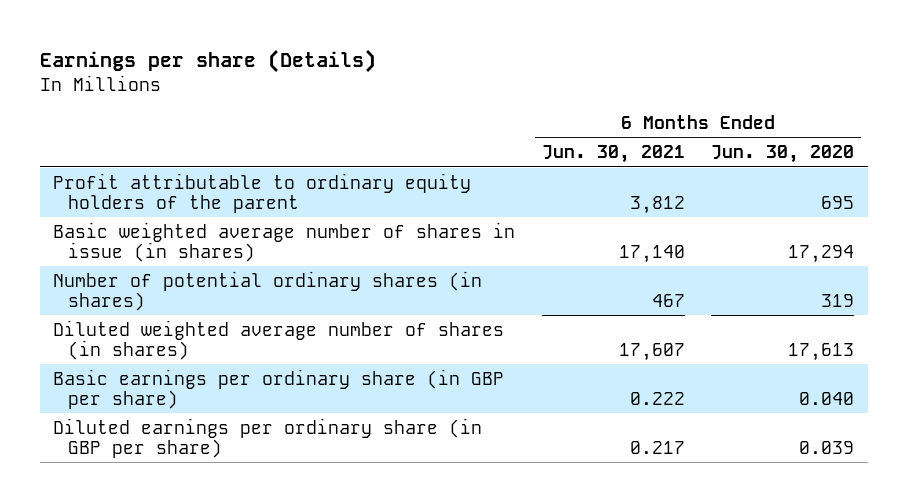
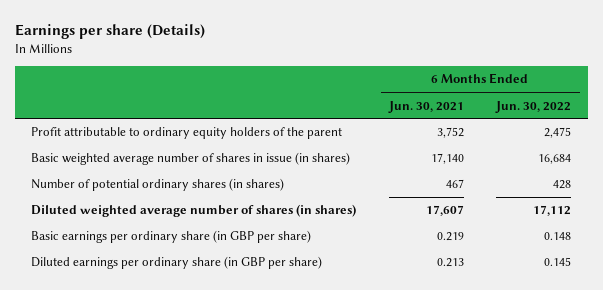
- | 6 Months Ended Jun. 30, 2021 | 6 Months Ended Jun. 30, 2020
+ | 6 Months Ended Jun. 30, 2021 | 6 Months Ended Jun. 30, 2022
- Profit attributable to ordinary equity holders of the parent | 3,812 | 695
+ Profit attributable to ordinary equity holders of the parent | 3,752 | 2,475
- Basic earnings per ordinary share (in GBP per share) | 0.222 | 0.040
- Diluted earnings per ordinary share (in GBP per share) | 0.217 | 0.039
+ Basic earnings per ordinary share (in GBP per share) | 0.219 | 0.148
+ Diluted earnings per ordinary share (in GBP per share) | 0.213 | 0.145

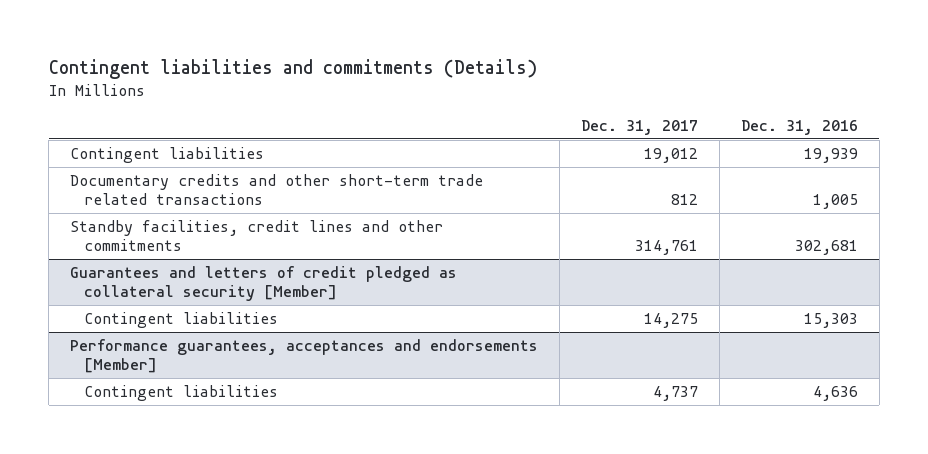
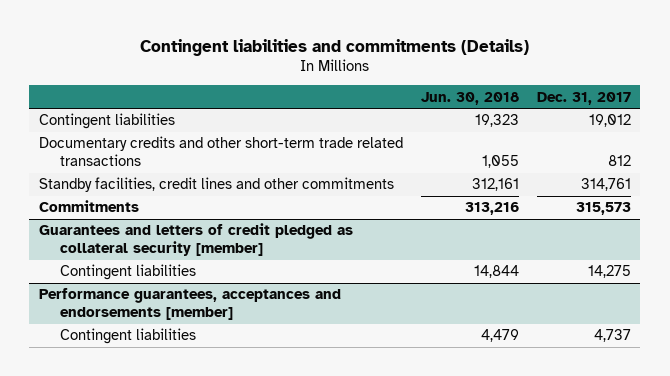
- | Dec. 31, 2017 | Dec. 31, 2016
+ | Jun. 30, 2018 | Dec. 31, 2017
- Guarantees and letters of credit pledged as collateral security [Member]
+ Commitments | 313,216 | 315,573
+ Guarantees and letters of credit pledged as collateral security [member]
- Performance guarantees, acceptances and endorsements [Member]
+ Performance guarantees, acceptances and endorsements [member]

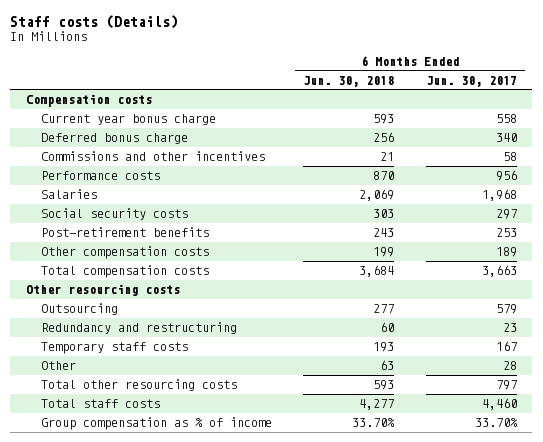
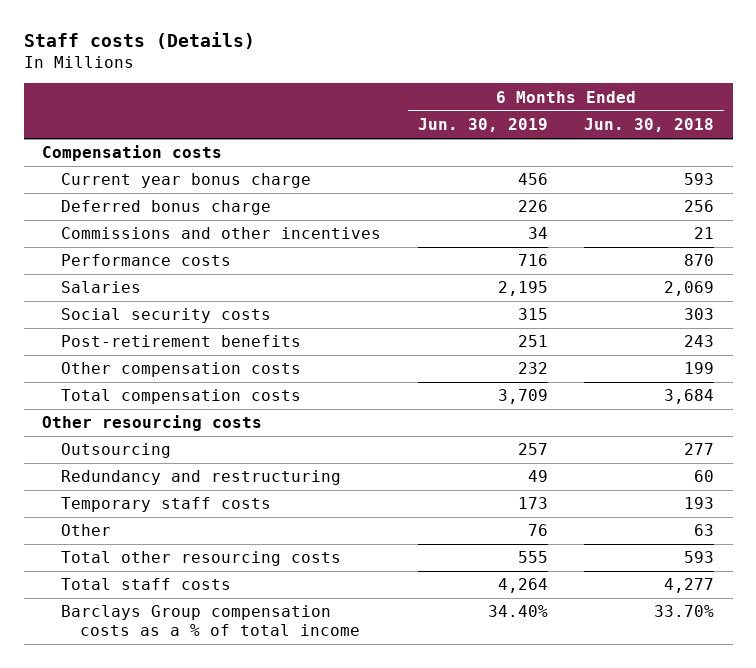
- | 6 Months Ended Jun. 30, 2018 | 6 Months Ended Jun. 30, 2017
+ | 6 Months Ended Jun. 30, 2019 | 6 Months Ended Jun. 30, 2018
- Group compensation as % of income | 33.70% | 33.70%
+ Barclays Group compensation costs as a % of total income | 34.40% | 33.70%

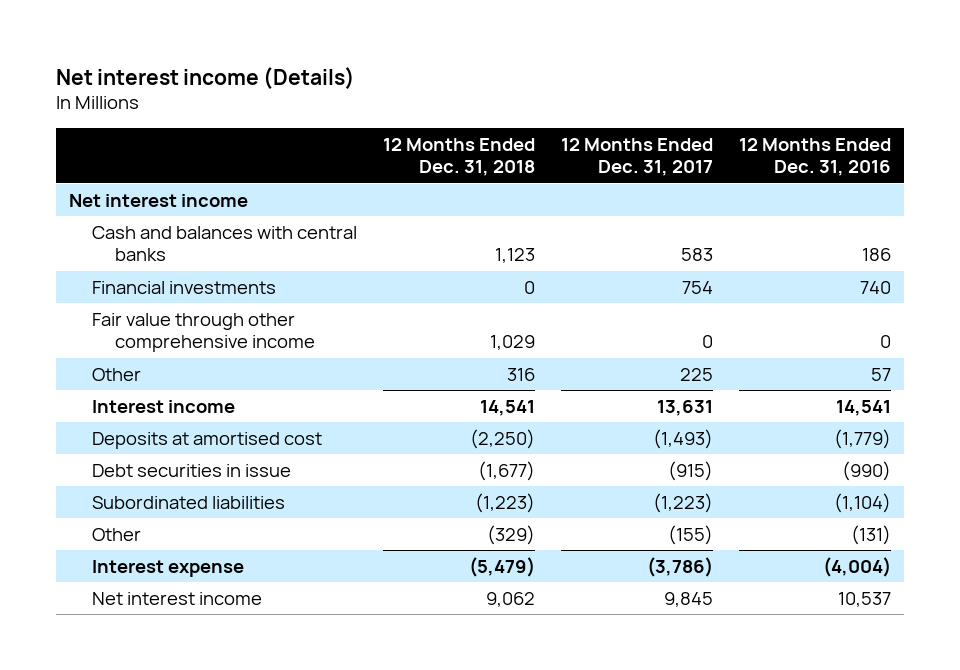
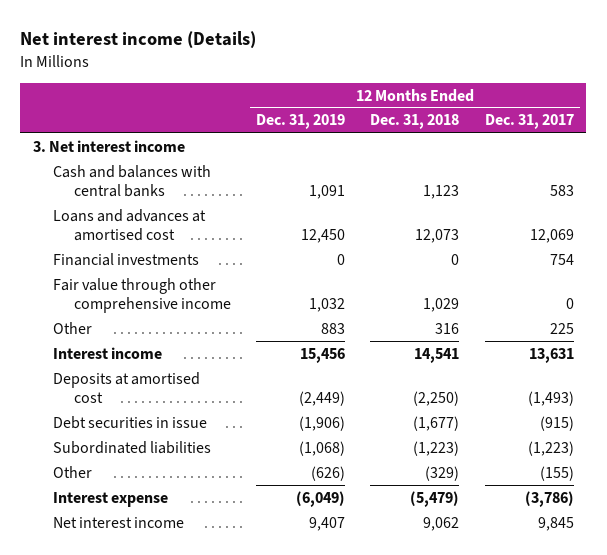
- | 12 Months Ended Dec. 31, 2018 | 12 Months Ended Dec. 31, 2017 | 12 Months Ended Dec. 31, 2016
+ | 12 Months Ended Dec. 31, 2019 | 12 Months Ended Dec. 31, 2018 | 12 Months Ended Dec. 31, 2017
- Net interest income
+ 3. Net interest income
+ Loans and advances at amortised cost | 12,450 | 12,073 | 12,069

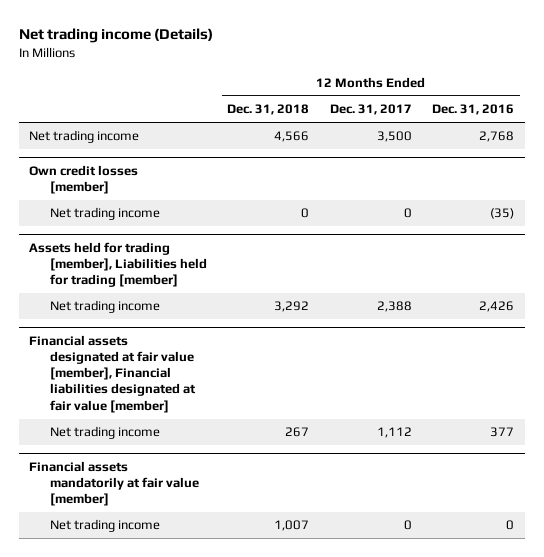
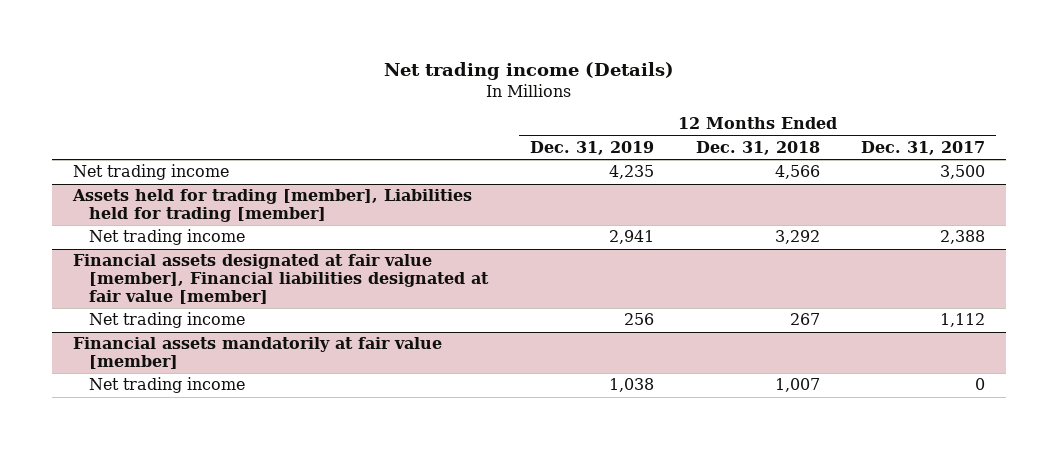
- | 12 Months Ended Dec. 31, 2018 | 12 Months Ended Dec. 31, 2017 | 12 Months Ended Dec. 31, 2016
+ | 12 Months Ended Dec. 31, 2019 | 12 Months Ended Dec. 31, 2018 | 12 Months Ended Dec. 31, 2017
- Own credit losses [member]
- Net trading income | 0 | 0 | (35)

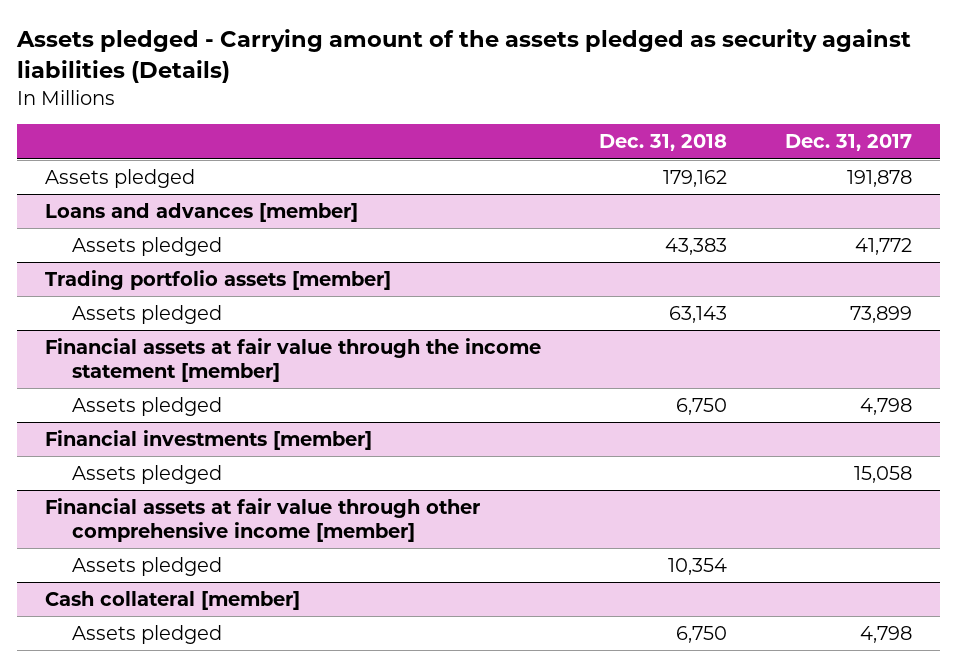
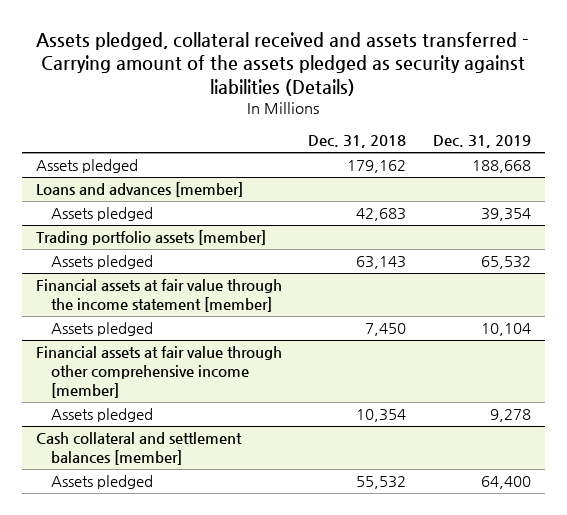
- Assets pledged - Carrying amount of the assets pledged as security against liabilities (Details)
+ Assets pledged, collateral received and assets transferred - Carrying amount of the assets pledged as security against liabilities (Details)
- | Dec. 31, 2018 | Dec. 31, 2017
+ | Dec. 31, 2018 | Dec. 31, 2019
@ Loans and advances [member]
- Assets pledged | 43,383 | 41,772
+ Assets pledged | 42,683 | 39,354
@ Financial assets at fair value through the income statement [member]
- Assets pledged | 6,750 | 4,798
- Financial investments [member]
- Assets pledged | | 15,058
@ Financial assets at fair value through the income statement [member]
+ Assets pledged | 7,450 | 10,104
- Cash collateral [member]
- Assets pledged | 6,750 | 4,798
+ Cash collateral and settlement balances [member]
+ Assets pledged | 55,532 | 64,400

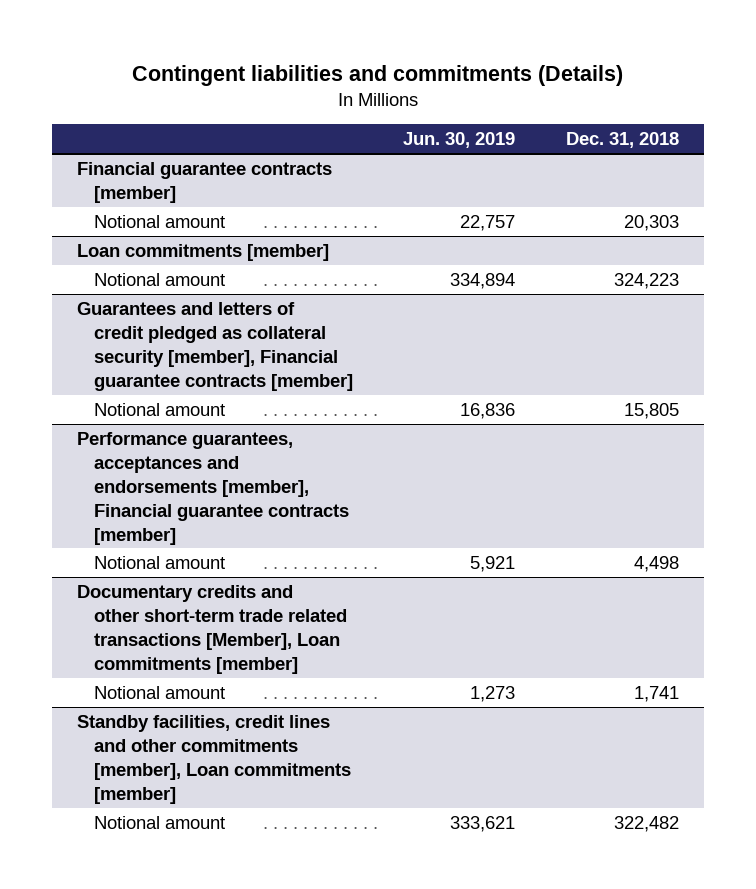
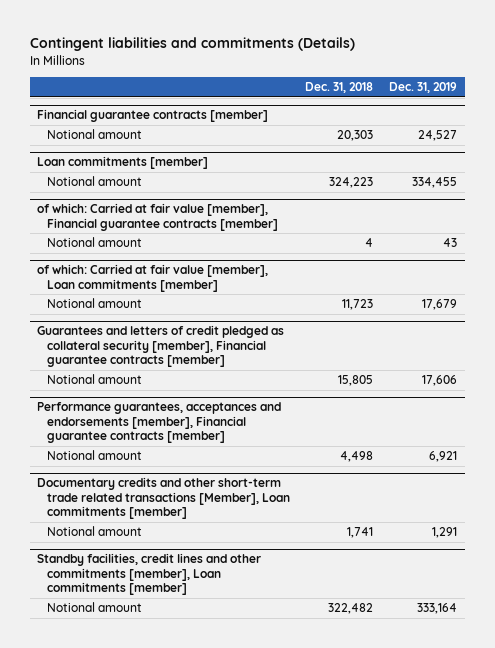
- | Jun. 30, 2019 | Dec. 31, 2018
+ | Dec. 31, 2018 | Dec. 31, 2019
+ of which: Carried at fair value [member], Financial guarantee contracts [member]
+ Notional amount | 4 | 43
+ of which: Carried at fair value [member], Loan commitments [member]
+ Notional amount | 11,723 | 17,679

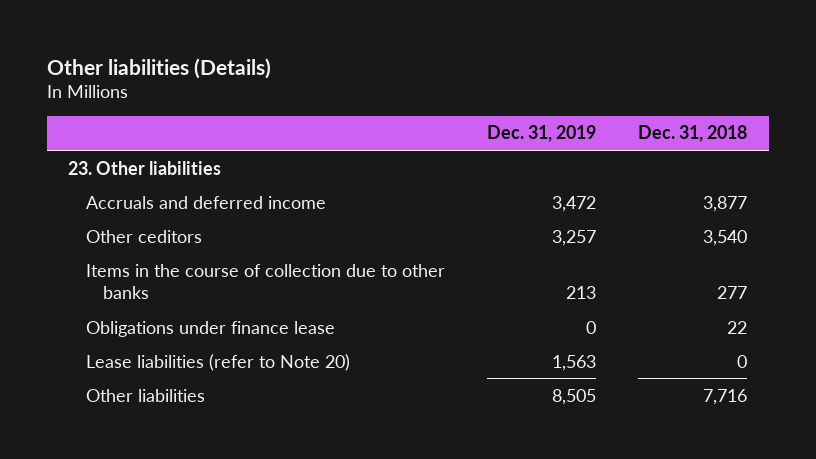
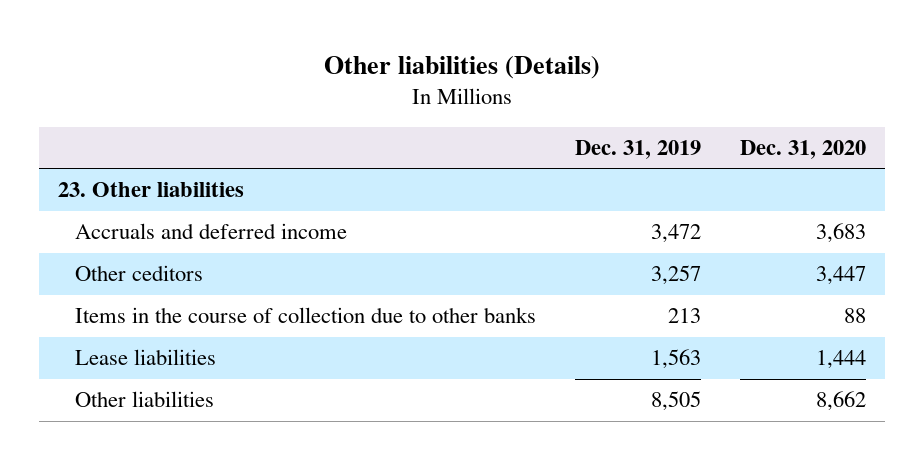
- | Dec. 31, 2019 | Dec. 31, 2018
+ | Dec. 31, 2019 | Dec. 31, 2020
- Obligations under finance lease | 0 | 22
- Lease liabilities (refer to Note 20) | 1,563 | 0
+ Lease liabilities | 1,563 | 1,444

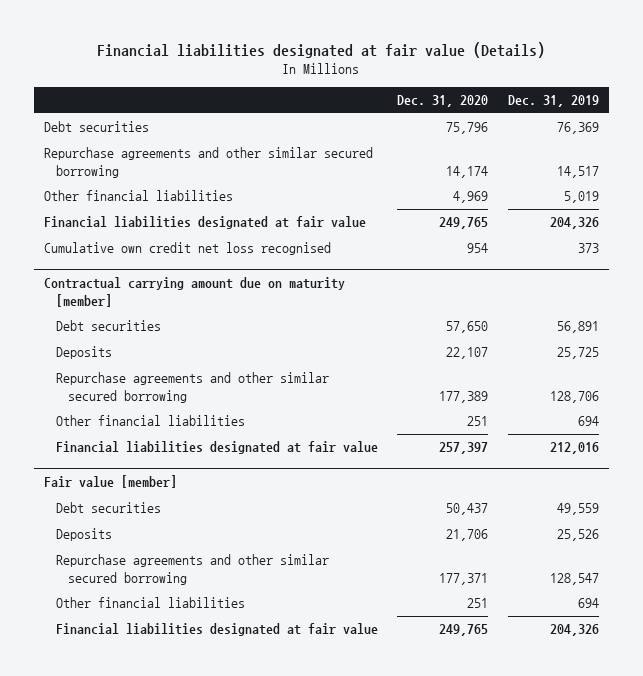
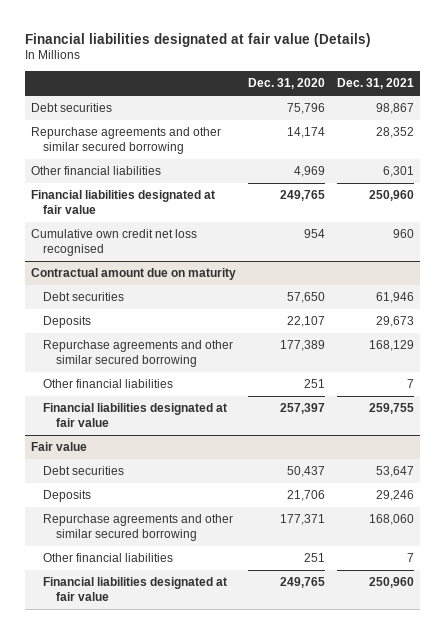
- | Dec. 31, 2020 | Dec. 31, 2019
+ | Dec. 31, 2020 | Dec. 31, 2021
- Contractual carrying amount due on maturity [member]
+ Contractual amount due on maturity
- Fair value [member]
+ Fair value

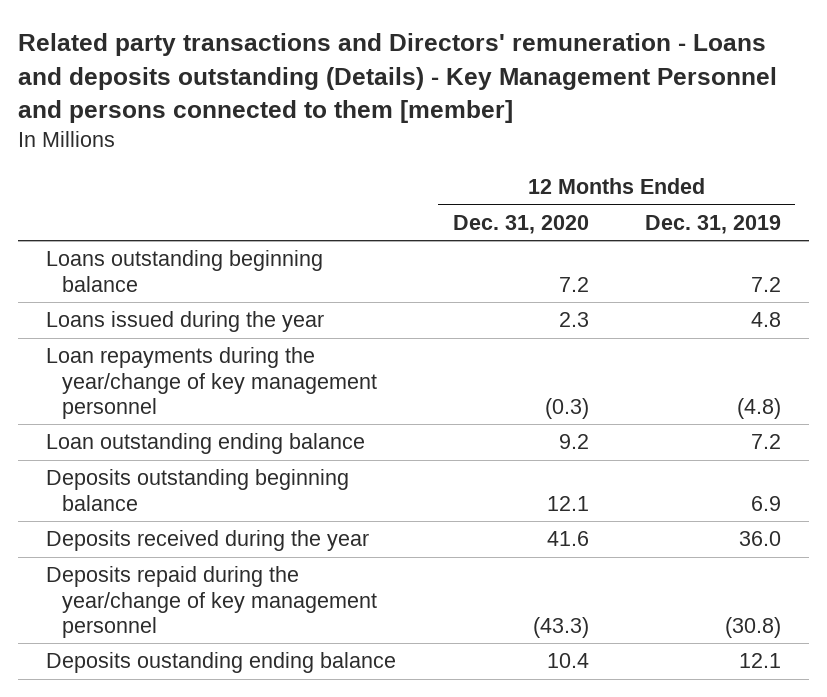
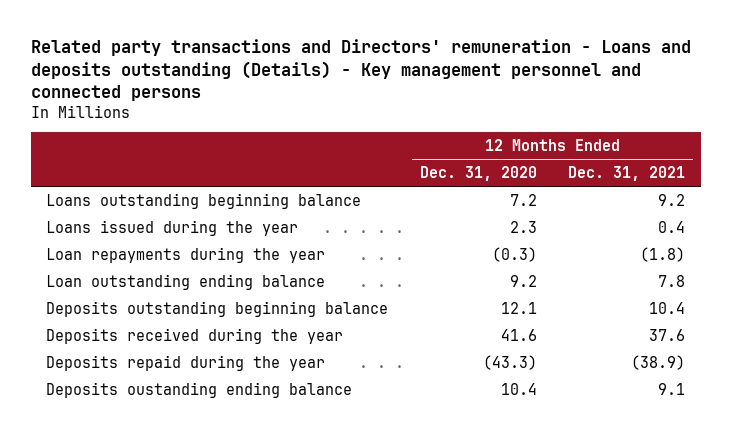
- Related party transactions and Directors' remuneration - Loans and deposits outstanding (Details) - Key Management Personnel and persons connected to them [member]
+ Related party transactions and Directors' remuneration - Loans and deposits outstanding (Details) - Key management personnel and connected persons
- | 12 Months Ended Dec. 31, 2020 | 12 Months Ended Dec. 31, 2019
+ | 12 Months Ended Dec. 31, 2020 | 12 Months Ended Dec. 31, 2021
- Loan repayments during the year/change of key management personnel | (0.3) | (4.8)
+ Loan repayments during the year | (0.3) | (1.8)
- Deposits repaid during the year/change of key management personnel | (43.3) | (30.8)
+ Deposits repaid during the year | (43.3) | (38.9)

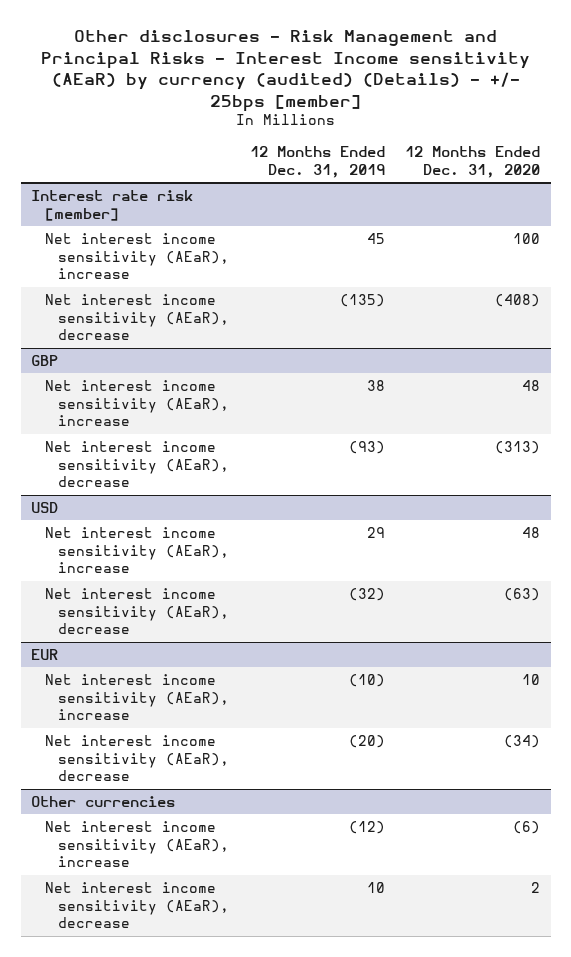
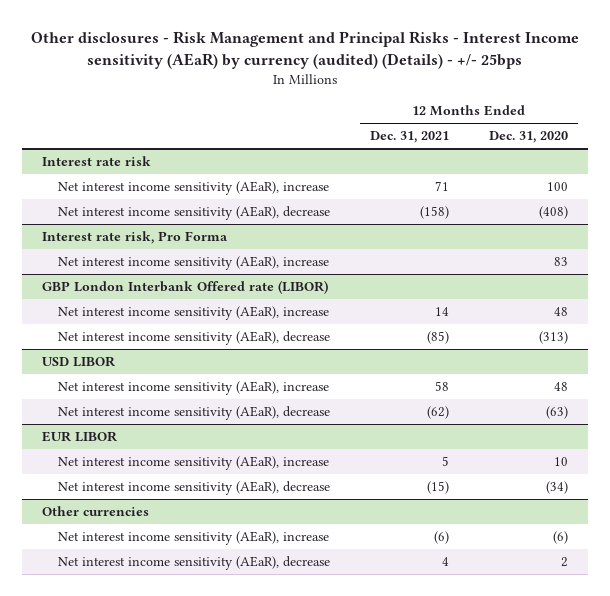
- Other disclosures - Risk Management and Principal Risks - Interest Income sensitivity (AEaR) by currency (audited) (Details) - +/- 25bps [member]
+ Other disclosures - Risk Management and Principal Risks - Interest Income sensitivity (AEaR) by currency (audited) (Details) - +/- 25bps
- | 12 Months Ended Dec. 31, 2019 | 12 Months Ended Dec. 31, 2020
+ | 12 Months Ended Dec. 31, 2021 | 12 Months Ended Dec. 31, 2020
- Interest rate risk [member]
+ Interest rate risk
- GBP
+ Interest rate risk, Pro Forma
+ Net interest income sensitivity (AEaR), increase | | 83
+ GBP London Interbank Offered rate (LIBOR)
- USD
+ USD LIBOR
- EUR
+ EUR LIBOR

